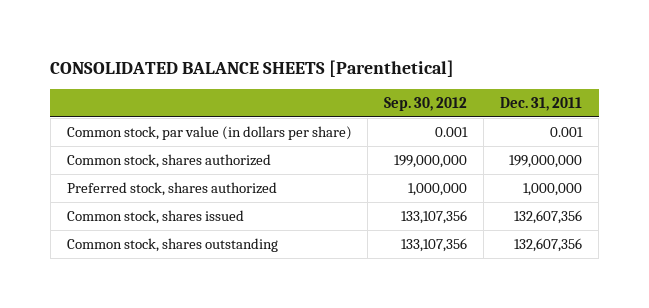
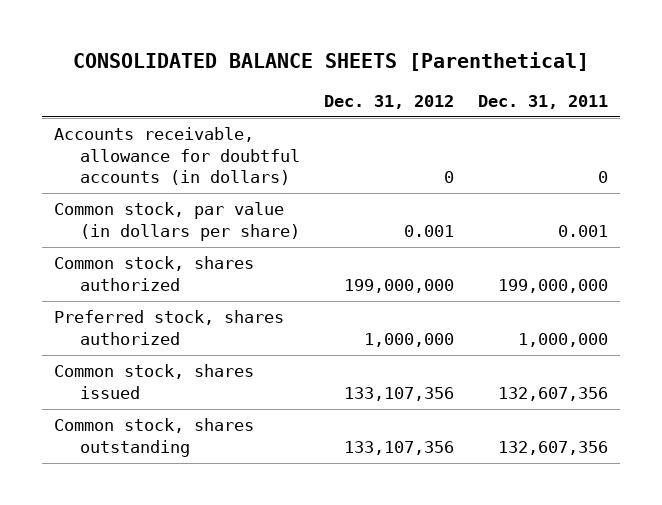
- | Sep. 30, 2012 | Dec. 31, 2011
+ | Dec. 31, 2012 | Dec. 31, 2011
+ Accounts receivable, allowance for doubtful accounts (in dollars) | 0 | 0

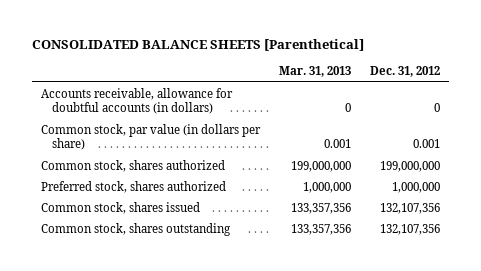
- | Dec. 31, 2012 | Dec. 31, 2011
+ | Mar. 31, 2013 | Dec. 31, 2012
- Common stock, shares issued | 133,107,356 | 132,607,356
- Common stock, shares outstanding | 133,107,356 | 132,607,356
+ Common stock, shares issued | 133,357,356 | 132,107,356
+ Common stock, shares outstanding | 133,357,356 | 132,107,356

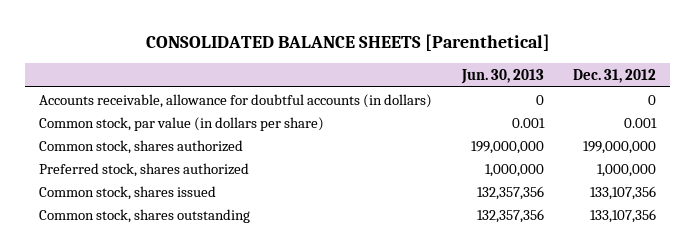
- | Mar. 31, 2013 | Dec. 31, 2012
+ | Jun. 30, 2013 | Dec. 31, 2012
- Common stock, shares issued | 133,357,356 | 132,107,356
- Common stock, shares outstanding | 133,357,356 | 132,107,356
+ Common stock, shares issued | 132,357,356 | 133,107,356
+ Common stock, shares outstanding | 132,357,356 | 133,107,356

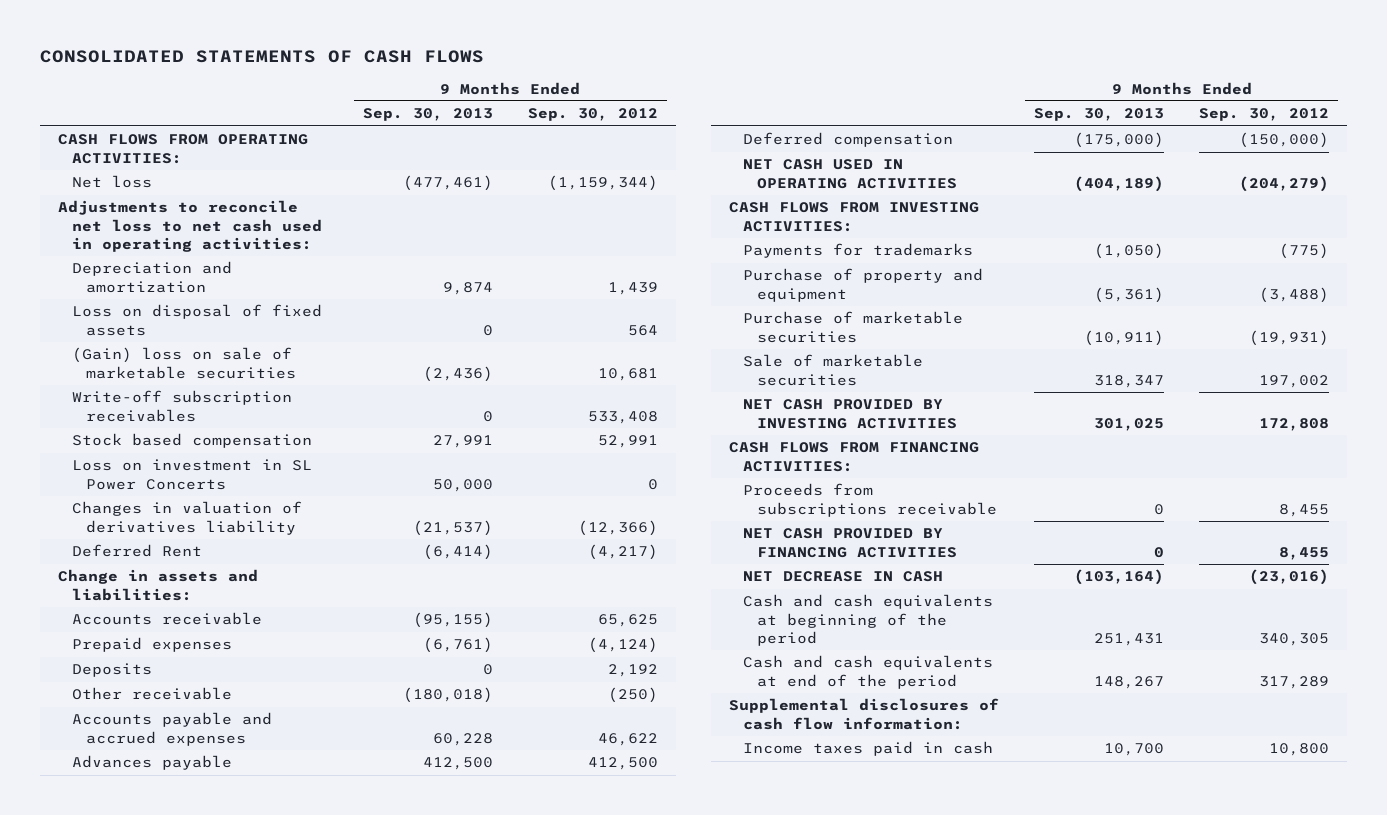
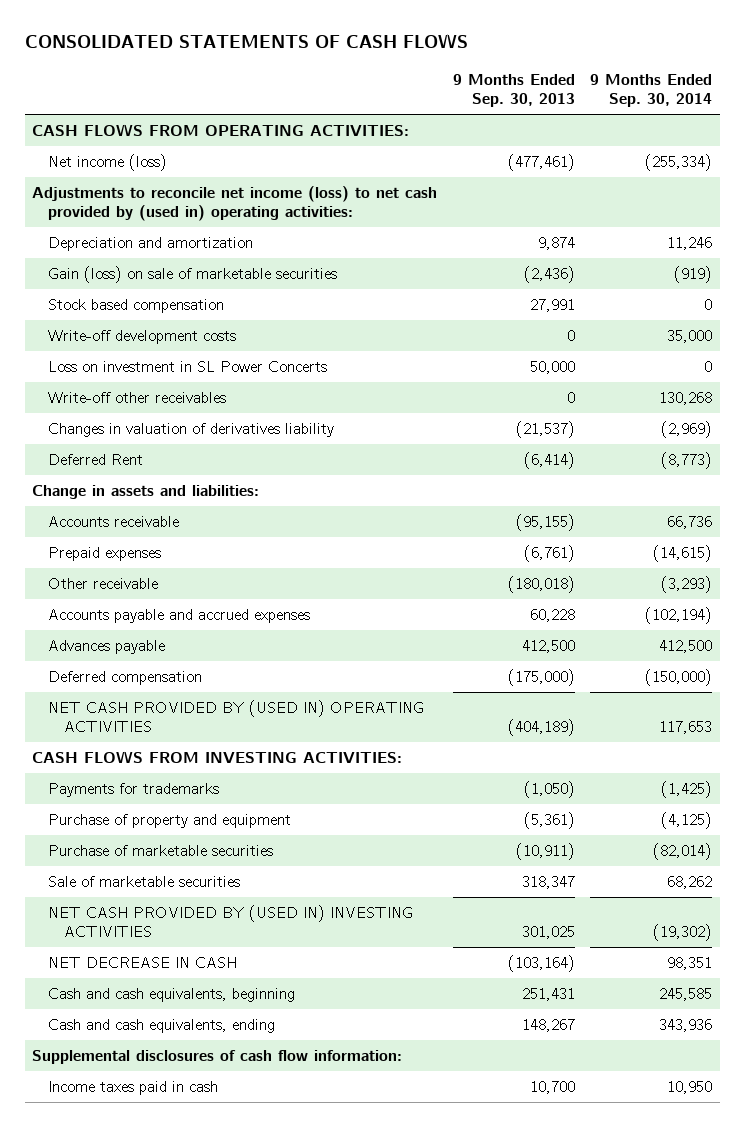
- | 9 Months Ended Sep. 30, 2013 | 9 Months Ended Sep. 30, 2012
+ | 9 Months Ended Sep. 30, 2013 | 9 Months Ended Sep. 30, 2014
- Net loss | (477,461) | (1,159,344)
- Adjustments to reconcile net loss to net cash used in operating activities:
+ Net income (loss) | (477,461) | (255,334)
+ Adjustments to reconcile net income (loss) to net cash provided by (used in) operating activities:
- Loss on disposal of fixed assets | 0 | 564
- (Gain) loss on sale of marketable securities | (2,436) | 10,681
- Write-off subscription receivables | 0 | 533,408
+ Gain (loss) on sale of marketable securities | (2,436) | (919)
+ Write-off development costs | 0 | 35,000
+ Write-off other receivables | 0 | 130,268
- Deposits | 0 | 2,192
- NET CASH USED IN OPERATING ACTIVITIES | (404,189) | (204,279)
+ NET CASH PROVIDED BY (USED IN) OPERATING ACTIVITIES | (404,189) | 117,653
- NET CASH PROVIDED BY INVESTING ACTIVITIES | 301,025 | 172,808
- CASH FLOWS FROM FINANCING ACTIVITIES:
- Proceeds from subscriptions receivable | 0 | 8,455
- NET CASH PROVIDED BY FINANCING ACTIVITIES | 0 | 8,455
+ NET CASH PROVIDED BY (USED IN) INVESTING ACTIVITIES | 301,025 | (19,302)
- Cash and cash equivalents at beginning of the period | 251,431 | 340,305
- Cash and cash equivalents at end of the period | 148,267 | 317,289
+ Cash and cash equivalents, beginning | 251,431 | 245,585
+ Cash and cash equivalents, ending | 148,267 | 343,936

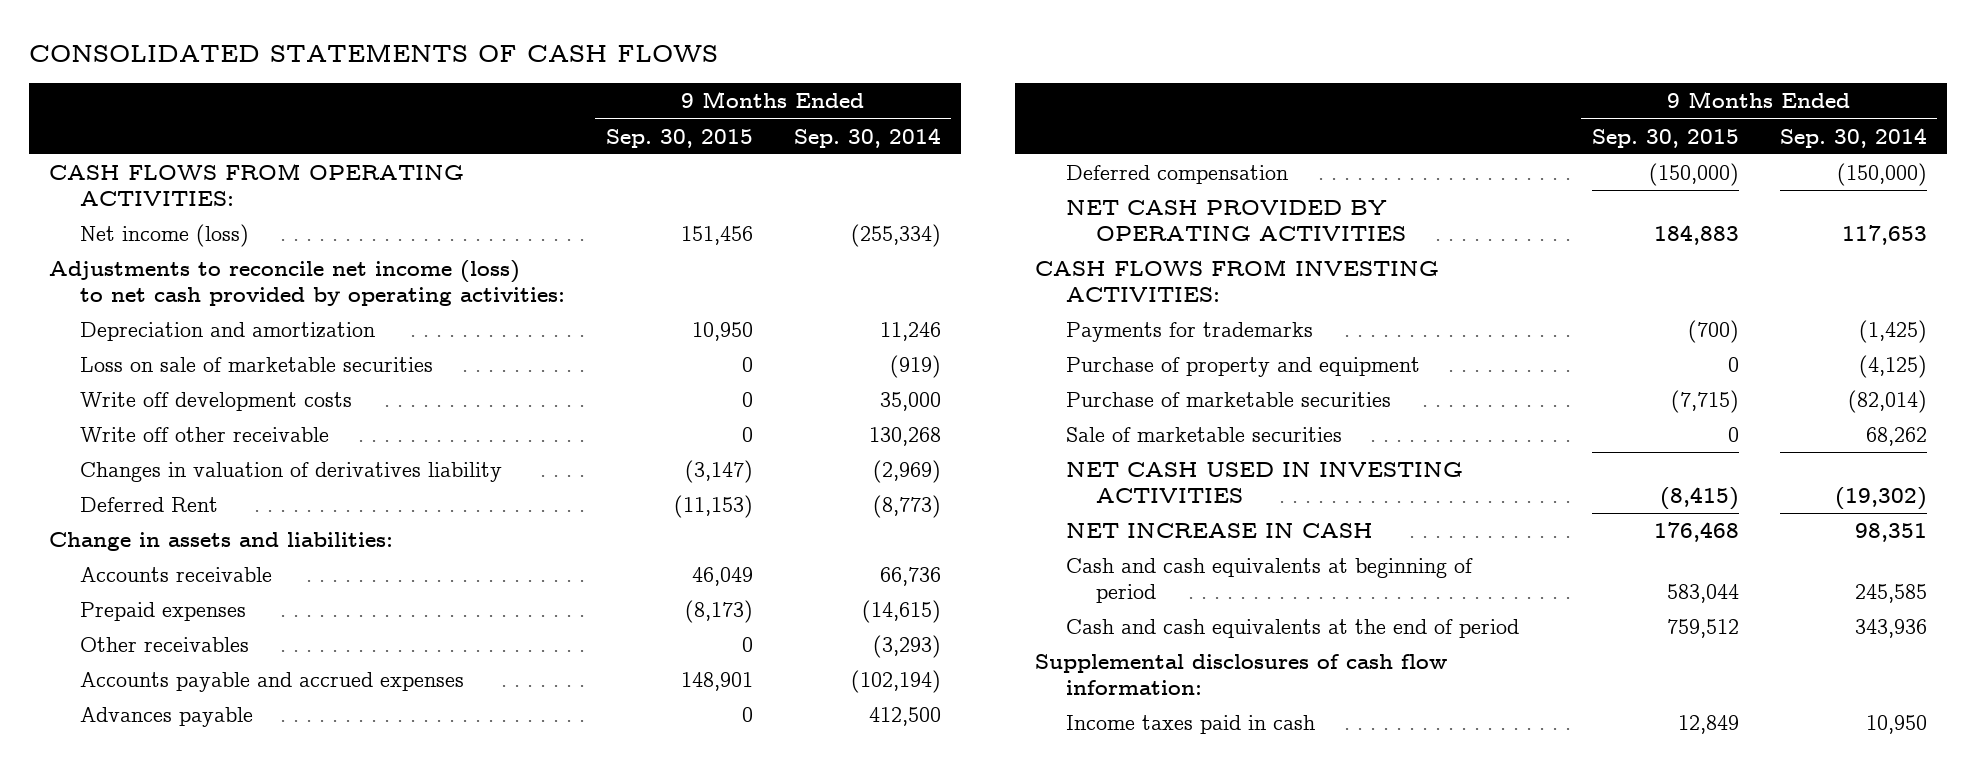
- | 9 Months Ended Sep. 30, 2013 | 9 Months Ended Sep. 30, 2014
+ | 9 Months Ended Sep. 30, 2015 | 9 Months Ended Sep. 30, 2014
- Adjustments to reconcile net income (loss) to net cash provided by (used in) operating activities:
+ Adjustments to reconcile net income (loss) to net cash provided by operating activities:
- Gain (loss) on sale of marketable securities | (2,436) | (919)
- Stock based compensation | 27,991 | 0
- Write-off development costs | 0 | 35,000
- Loss on investment in SL Power Concerts | 50,000 | 0
- Write-off other receivables | 0 | 130,268
+ Loss on sale of marketable securities | 0 | (919)
+ Write off development costs | 0 | 35,000
+ Write off other receivable | 0 | 130,268
- Other receivable | (180,018) | (3,293)
+ Other receivables | 0 | (3,293)
- NET CASH PROVIDED BY (USED IN) OPERATING ACTIVITIES | (404,189) | 117,653
+ NET CASH PROVIDED BY OPERATING ACTIVITIES | 184,883 | 117,653
- NET CASH PROVIDED BY (USED IN) INVESTING ACTIVITIES | 301,025 | (19,302)
- NET DECREASE IN CASH | (103,164) | 98,351
- Cash and cash equivalents, beginning | 251,431 | 245,585
- Cash and cash equivalents, ending | 148,267 | 343,936
+ NET CASH USED IN INVESTING ACTIVITIES | (8,415) | (19,302)
+ NET INCREASE IN CASH | 176,468 | 98,351
+ Cash and cash equivalents at beginning of period | 583,044 | 245,585
+ Cash and cash equivalents at the end of period | 759,512 | 343,936

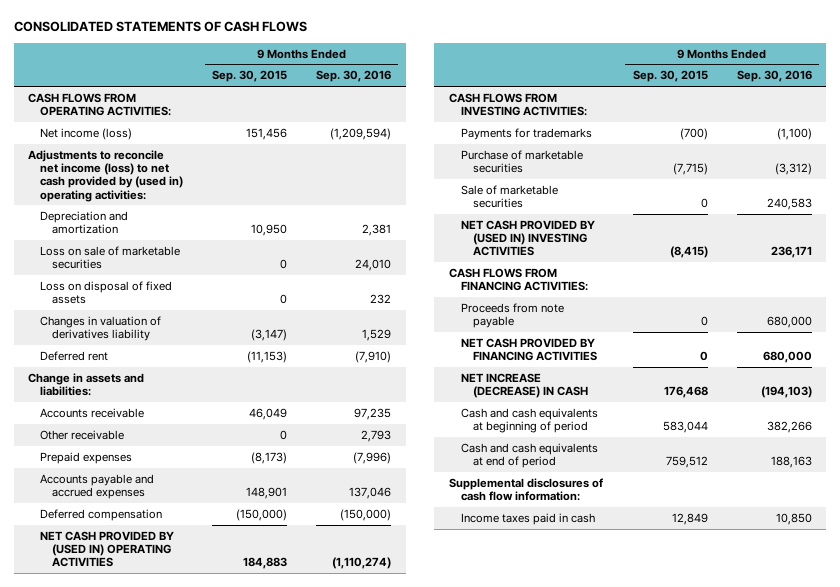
- | 9 Months Ended Sep. 30, 2015 | 9 Months Ended Sep. 30, 2014
+ | 9 Months Ended Sep. 30, 2015 | 9 Months Ended Sep. 30, 2016
- Adjustments to reconcile net income (loss) to net cash provided by operating activities:
+ Adjustments to reconcile net income (loss) to net cash provided by (used in) operating activities:
- Write off development costs | 0 | 35,000
- Write off other receivable | 0 | 130,268
+ Loss on disposal of fixed assets | 0 | 232
- Deferred Rent | (11,153) | (8,773)
+ Deferred rent | (11,153) | (7,910)
+ Other receivable | 0 | 2,793
- Other receivables | 0 | (3,293)
- Advances payable | 0 | 412,500
- NET CASH PROVIDED BY OPERATING ACTIVITIES | 184,883 | 117,653
+ NET CASH PROVIDED BY (USED IN) OPERATING ACTIVITIES | 184,883 | (1,110,274)
- Purchase of property and equipment | 0 | (4,125)
- NET CASH USED IN INVESTING ACTIVITIES | (8,415) | (19,302)
- NET INCREASE IN CASH | 176,468 | 98,351
+ NET CASH PROVIDED BY (USED IN) INVESTING ACTIVITIES | (8,415) | 236,171
+ CASH FLOWS FROM FINANCING ACTIVITIES:
+ Proceeds from note payable | 0 | 680,000
+ NET CASH PROVIDED BY FINANCING ACTIVITIES | 0 | 680,000
+ NET INCREASE (DECREASE) IN CASH | 176,468 | (194,103)
- Cash and cash equivalents at the end of period | 759,512 | 343,936
+ Cash and cash equivalents at end of period | 759,512 | 188,163

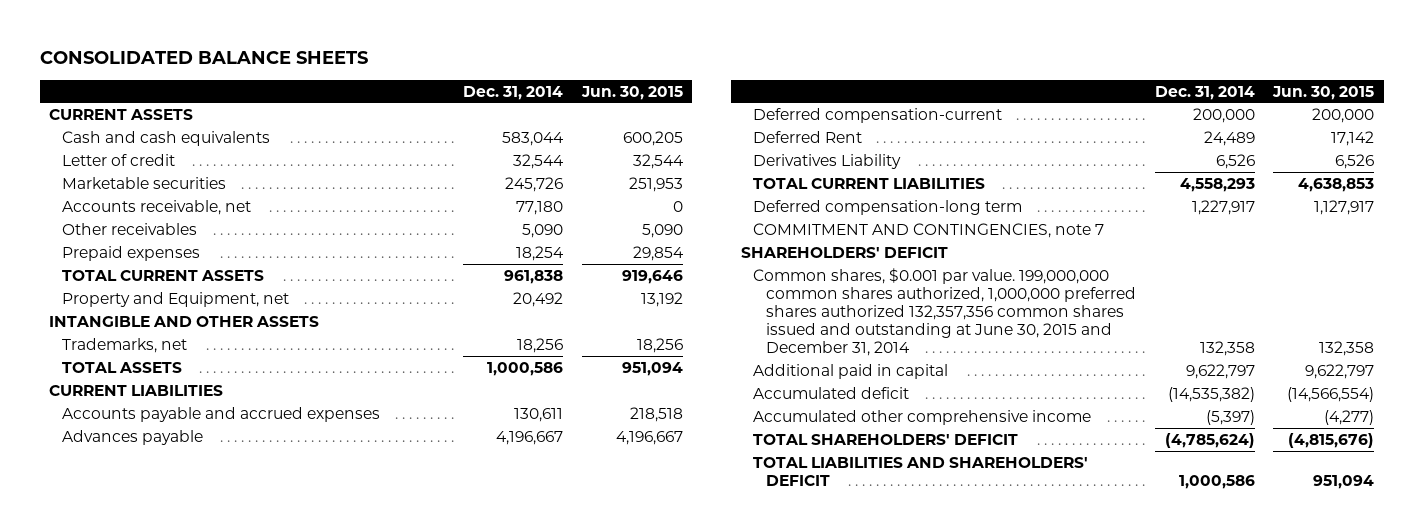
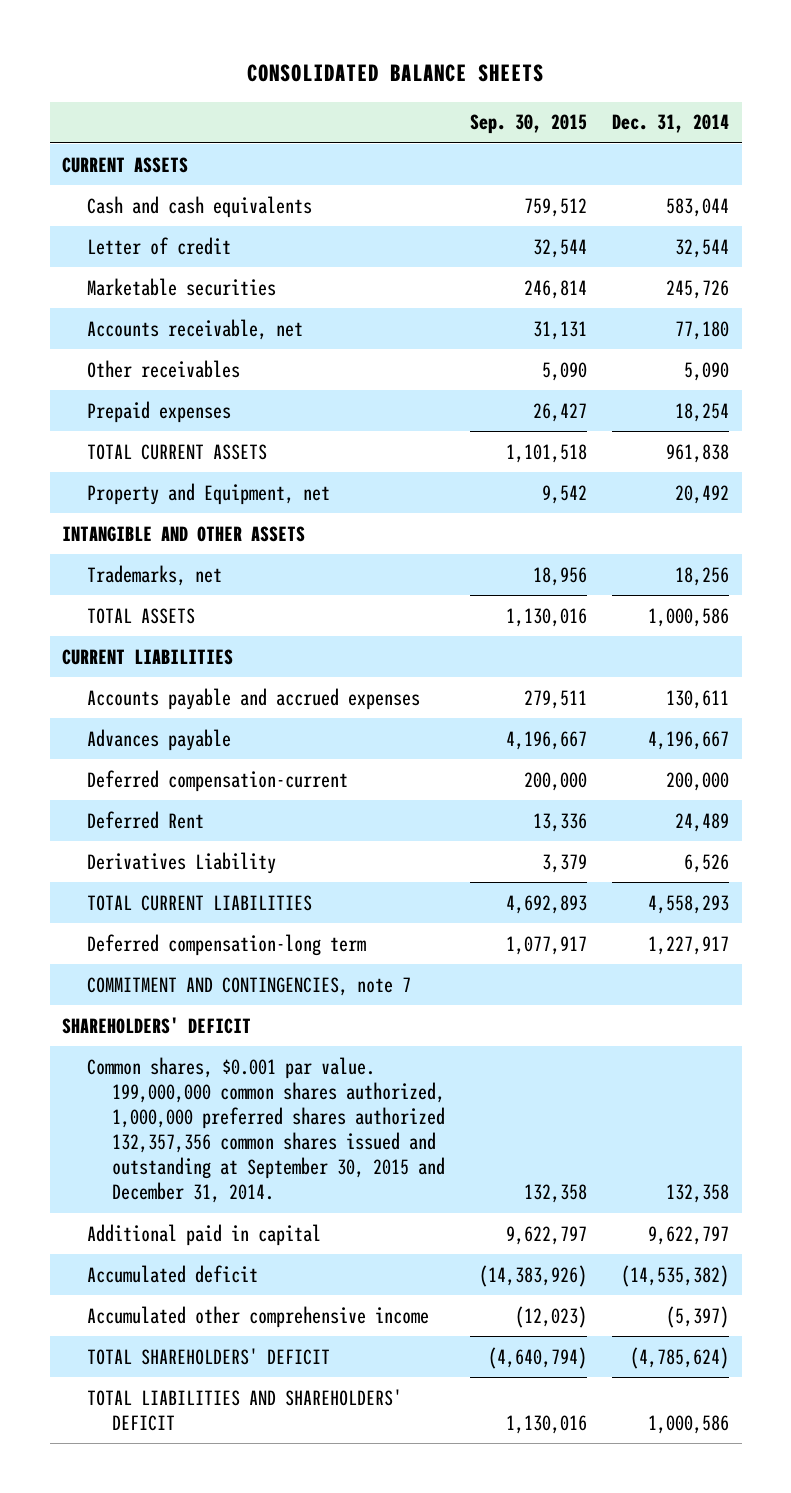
- | Dec. 31, 2014 | Jun. 30, 2015
+ | Sep. 30, 2015 | Dec. 31, 2014
- Common shares, $0.001 par value. 199,000,000 common shares authorized, 1,000,000 preferred shares authorized 132,357,356 common shares issued and outstanding at June 30, 2015 and December 31, 2014 | 132,358 | 132,358
+ Common shares, $0.001 par value. 199,000,000 common shares authorized, 1,000,000 preferred shares authorized 132,357,356 common shares issued and outstanding at September 30, 2015 and December 31, 2014. | 132,358 | 132,358

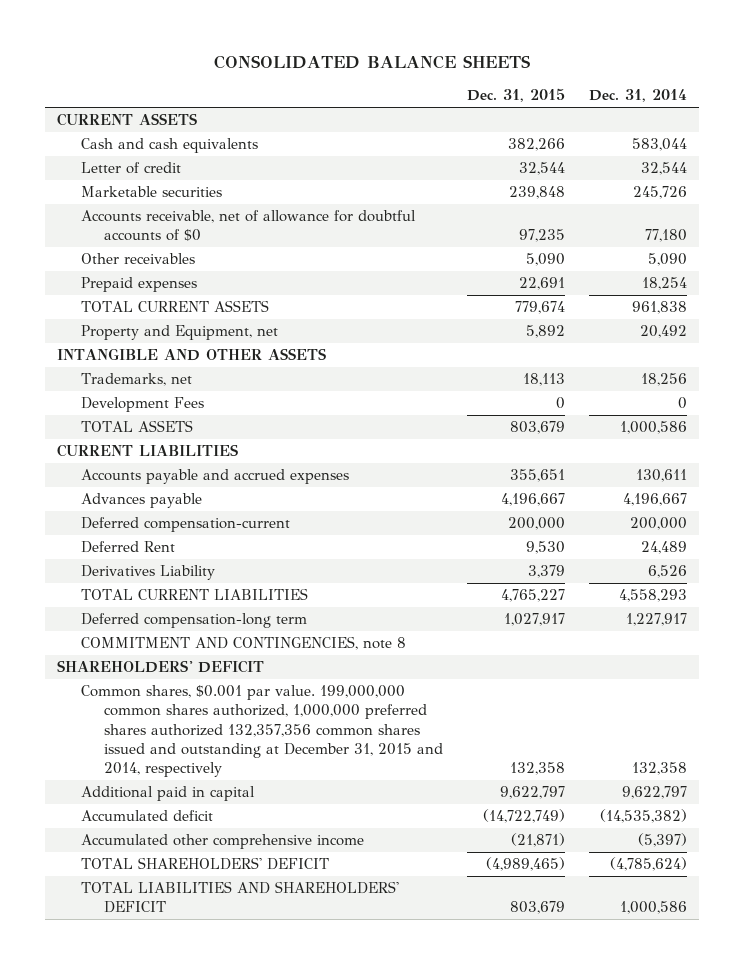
- | Sep. 30, 2015 | Dec. 31, 2014
+ | Dec. 31, 2015 | Dec. 31, 2014
- Accounts receivable, net | 31,131 | 77,180
+ Accounts receivable, net of allowance for doubtful accounts of $0 | 97,235 | 77,180
+ Development Fees | 0 | 0
- COMMITMENT AND CONTINGENCIES, note 7
+ COMMITMENT AND CONTINGENCIES, note 8
- Common shares, $0.001 par value. 199,000,000 common shares authorized, 1,000,000 preferred shares authorized 132,357,356 common shares issued and outstanding at September 30, 2015 and December 31, 2014. | 132,358 | 132,358
+ Common shares, $0.001 par value. 199,000,000 common shares authorized, 1,000,000 preferred shares authorized 132,357,356 common shares issued and outstanding at December 31, 2015 and 2014, respectively | 132,358 | 132,358

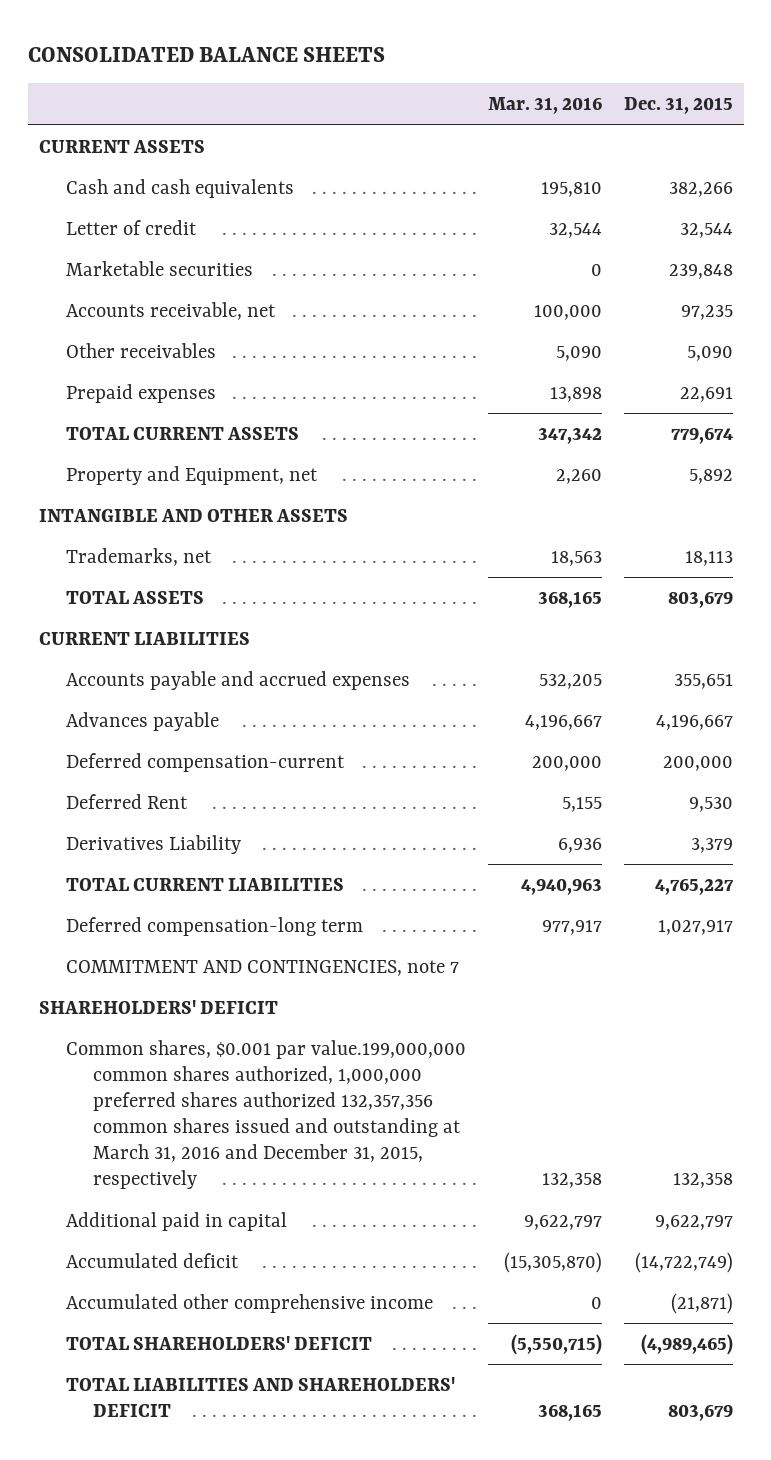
- | Dec. 31, 2015 | Dec. 31, 2014
+ | Mar. 31, 2016 | Dec. 31, 2015
- Accounts receivable, net of allowance for doubtful accounts of $0 | 97,235 | 77,180
+ Accounts receivable, net | 100,000 | 97,235
- Development Fees | 0 | 0
- COMMITMENT AND CONTINGENCIES, note 8
+ COMMITMENT AND CONTINGENCIES, note 7
- Common shares, $0.001 par value. 199,000,000 common shares authorized, 1,000,000 preferred shares authorized 132,357,356 common shares issued and outstanding at December 31, 2015 and 2014, respectively | 132,358 | 132,358
+ Common shares, $0.001 par value.199,000,000 common shares authorized, 1,000,000 preferred shares authorized 132,357,356 common shares issued and outstanding at March 31, 2016 and December 31, 2015, respectively | 132,358 | 132,358

